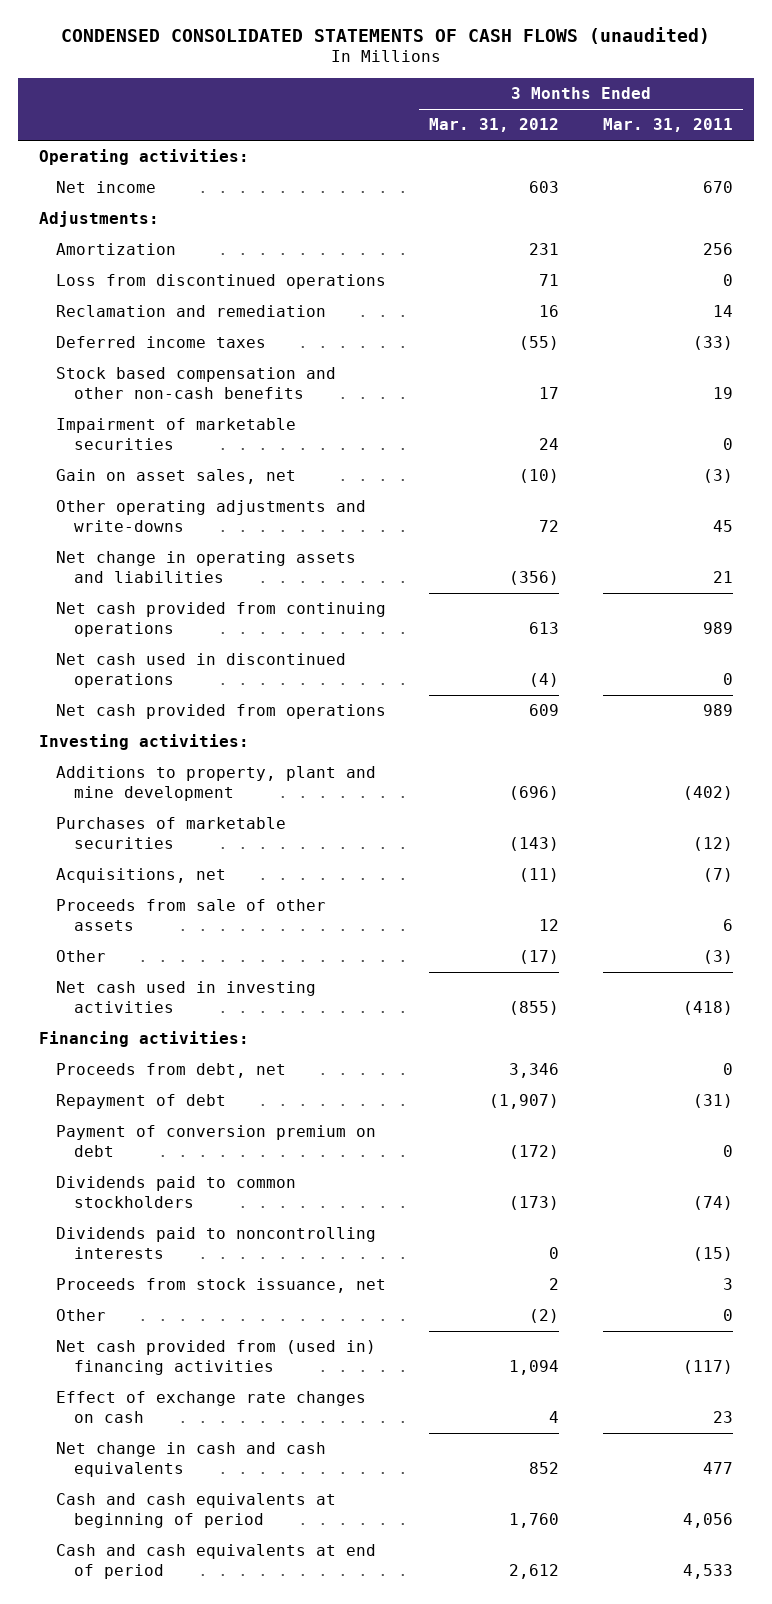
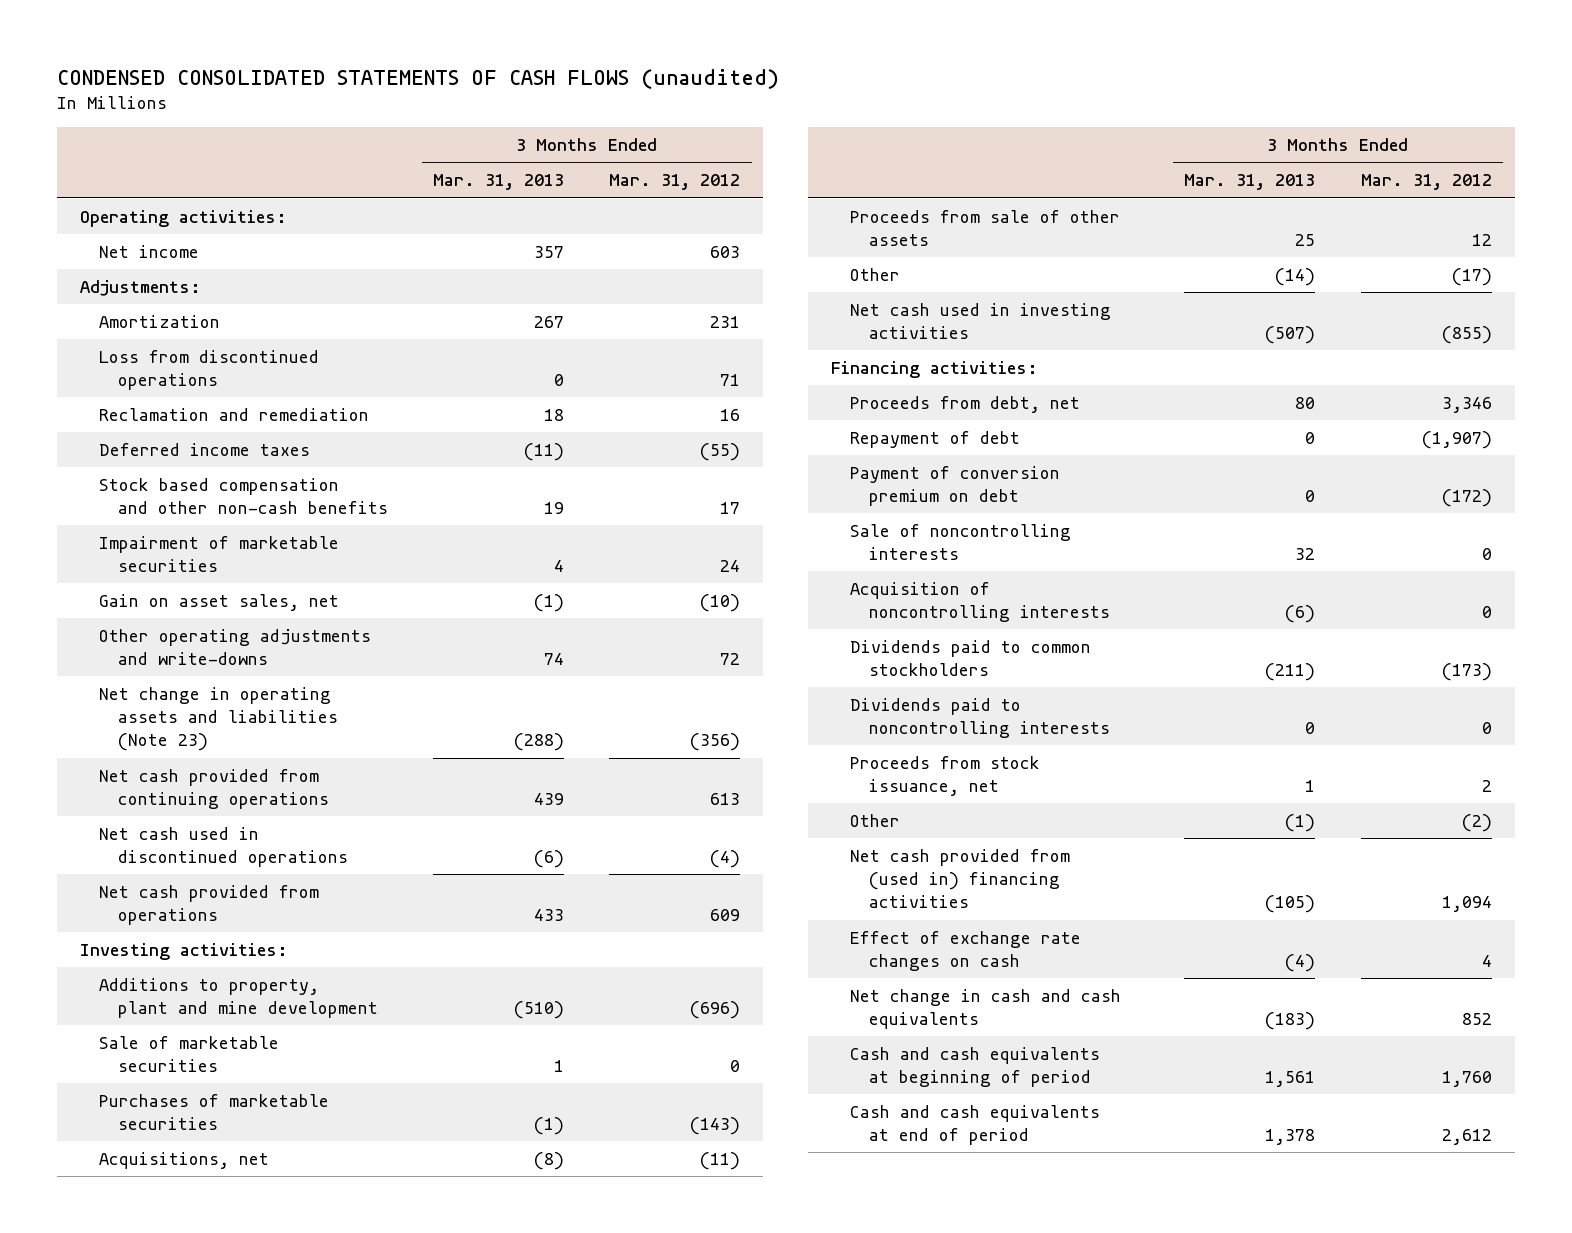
- | 3 Months Ended Mar. 31, 2012 | 3 Months Ended Mar. 31, 2011
+ | 3 Months Ended Mar. 31, 2013 | 3 Months Ended Mar. 31, 2012
- Net change in operating assets and liabilities | (356) | 21
+ Net change in operating assets and liabilities (Note 23) | (288) | (356)
+ Sale of marketable securities | 1 | 0
+ Sale of noncontrolling interests | 32 | 0
+ Acquisition of noncontrolling interests | (6) | 0

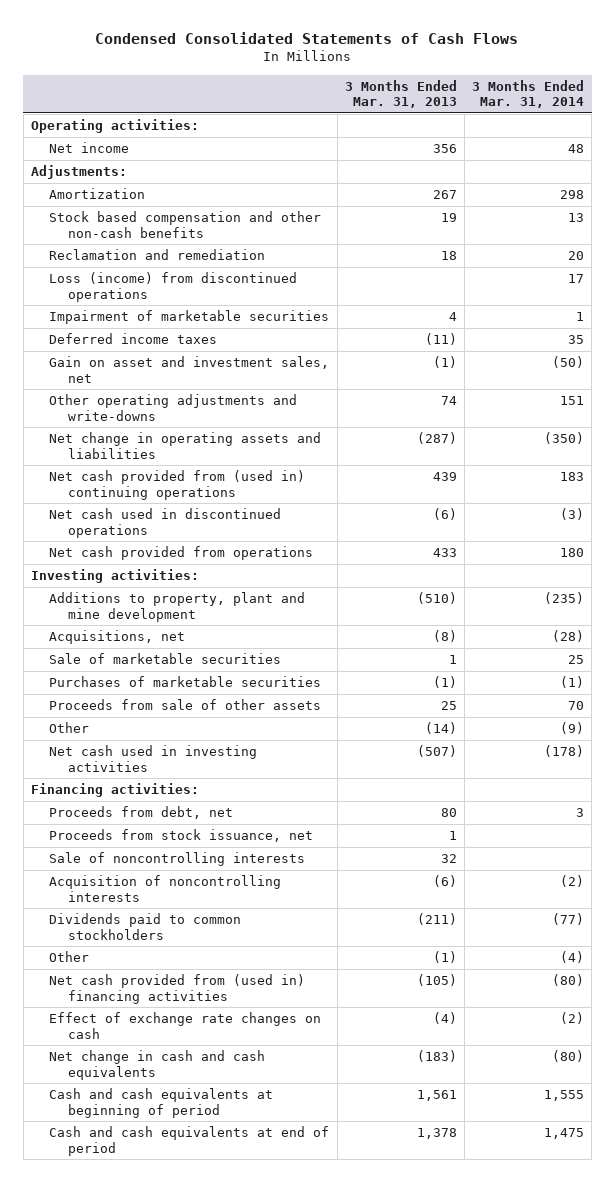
- CONDENSED CONSOLIDATED STATEMENTS OF CASH FLOWS (unaudited)
+ Condensed Consolidated Statements of Cash Flows
- | 3 Months Ended Mar. 31, 2013 | 3 Months Ended Mar. 31, 2012
+ | 3 Months Ended Mar. 31, 2013 | 3 Months Ended Mar. 31, 2014
- Net income | 357 | 603
+ Net income | 356 | 48
- Loss from discontinued operations | 0 | 71
moved down: Reclamation and remediation | 18 | 20
+ Loss (income) from discontinued operations | | 17
- Gain on asset sales, net | (1) | (10)
moved down: Deferred income taxes | (11) | 35
+ Gain on asset and investment sales, net | (1) | (50)
- Net change in operating assets and liabilities (Note 23) | (288) | (356)
- Net cash provided from continuing operations | 439 | 613
+ Net change in operating assets and liabilities | (287) | (350)
+ Net cash provided from (used in) continuing operations | 439 | 183
moved up: Acquisitions, net | (8) | (28)
- Repayment of debt | 0 | (1,907)
- Payment of conversion premium on debt | 0 | (172)
moved up: Proceeds from stock issuance, net | 1 |
- Dividends paid to noncontrolling interests | 0 | 0

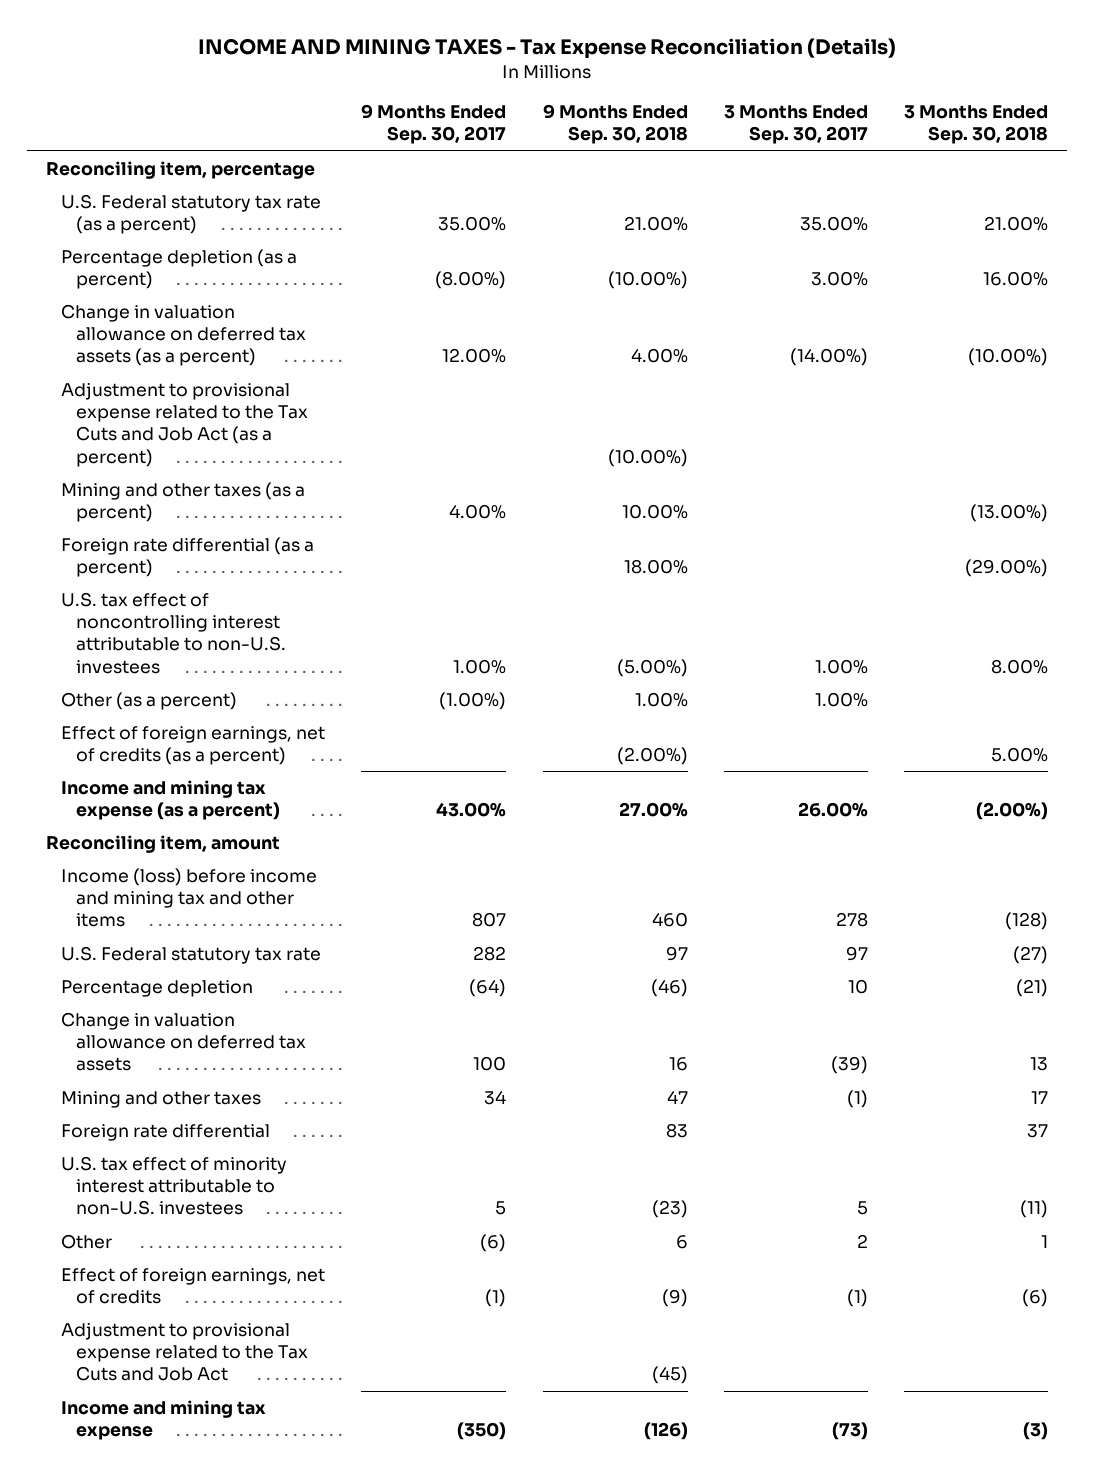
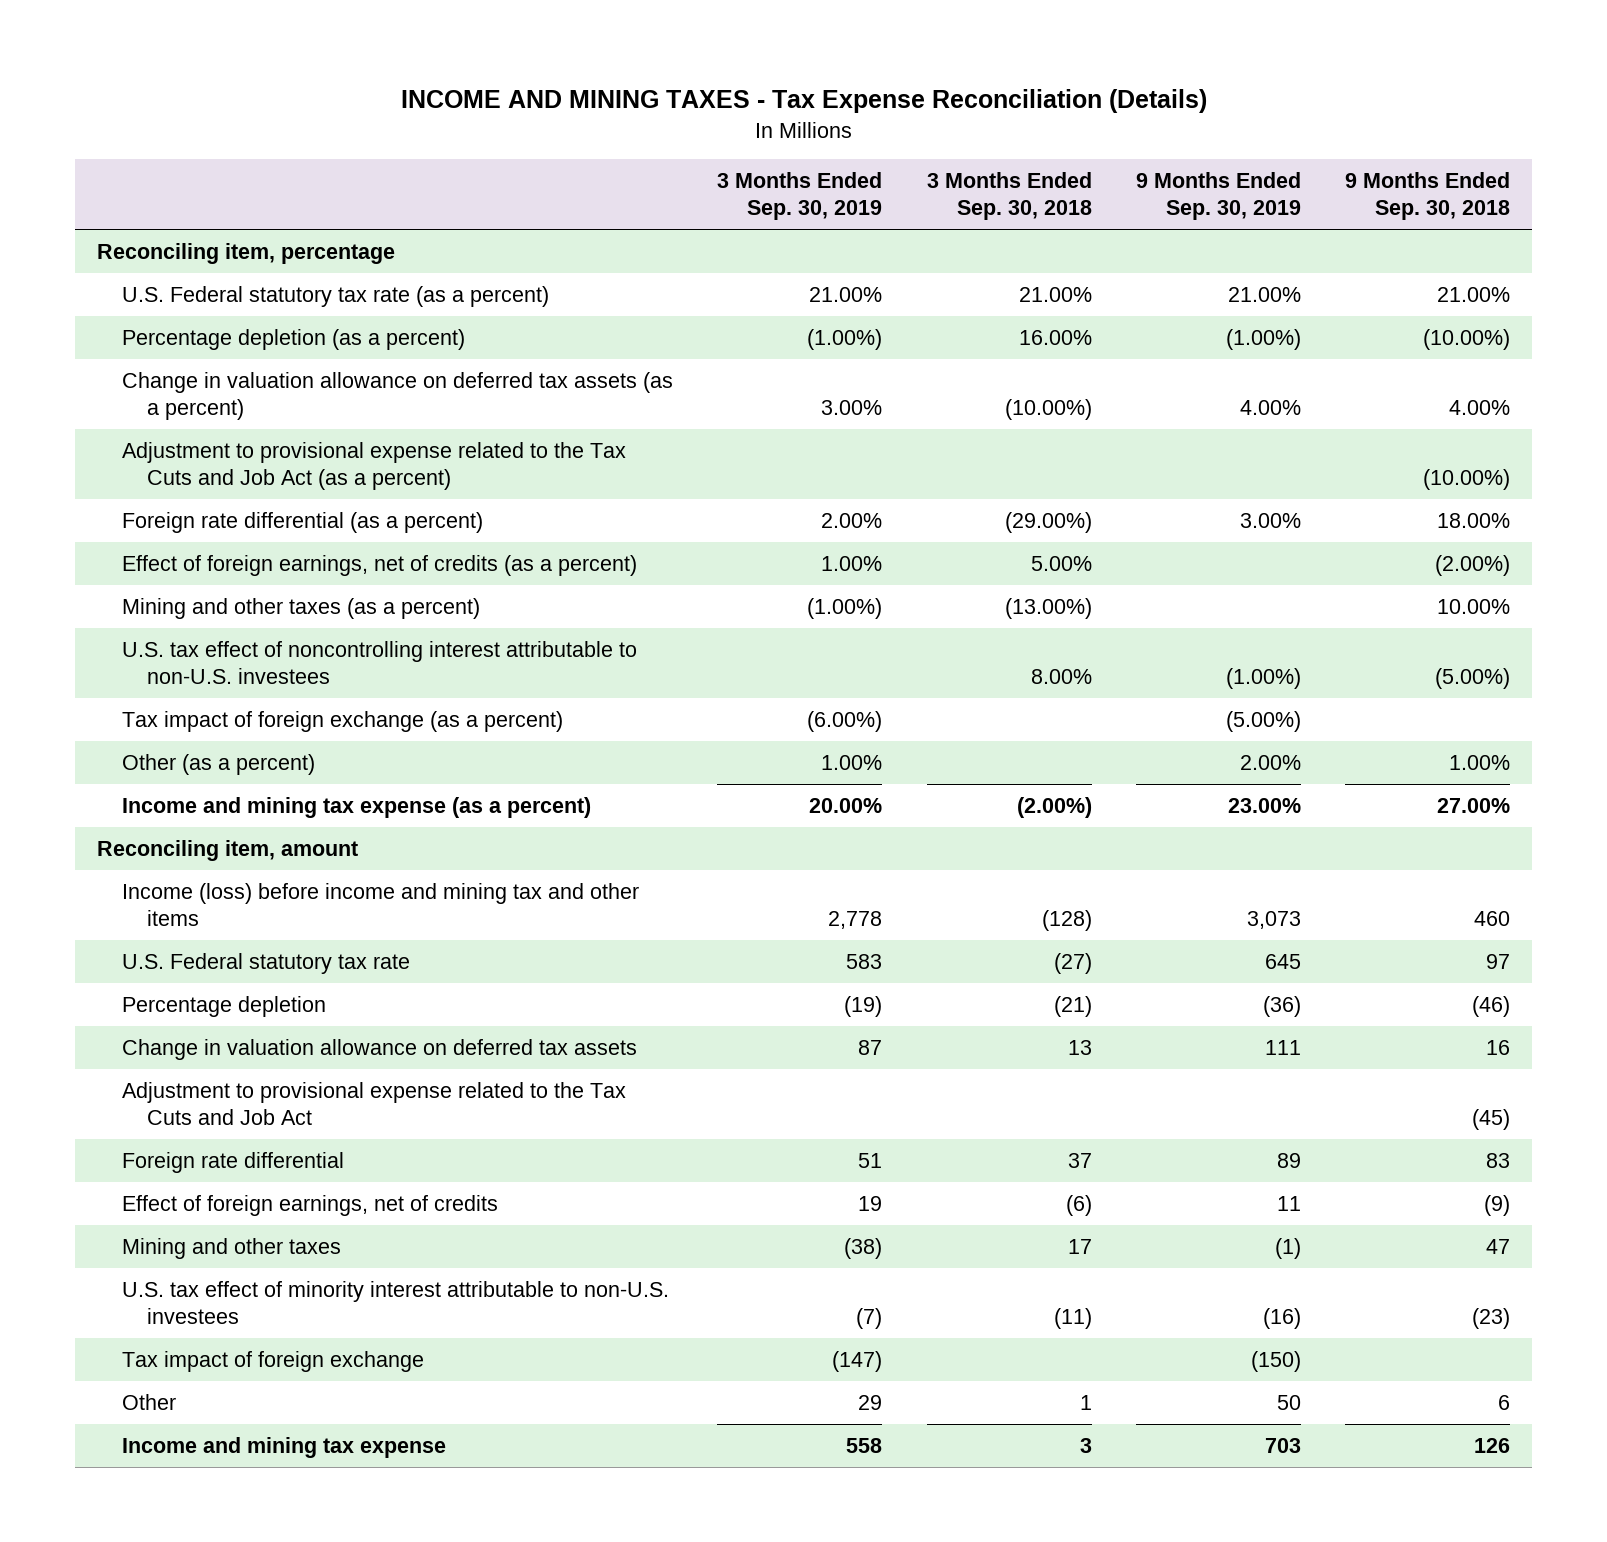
- | 9 Months Ended Sep. 30, 2017 | 9 Months Ended Sep. 30, 2018 | 3 Months Ended Sep. 30, 2017 | 3 Months Ended Sep. 30, 2018
+ | 3 Months Ended Sep. 30, 2019 | 3 Months Ended Sep. 30, 2018 | 9 Months Ended Sep. 30, 2019 | 9 Months Ended Sep. 30, 2018
moved up: Effect of foreign earnings, net of credits (as a percent) | 1.00% | 5.00% | | (2.00%)
moved down: Mining and other taxes (as a percent) | (1.00%) | (13.00%) | | 10.00%
+ Tax impact of foreign exchange (as a percent) | (6.00%) | | (5.00%) |
moved up: Adjustment to provisional expense related to the Tax Cuts and Job Act | | | | (45)
moved up: Effect of foreign earnings, net of credits | 19 | (6) | 11 | (9)
moved down: Mining and other taxes | (38) | 17 | (1) | 47
+ Tax impact of foreign exchange | (147) | | (150) |
- Income and mining tax expense | (350) | (126) | (73) | (3)
+ Income and mining tax expense | 558 | 3 | 703 | 126

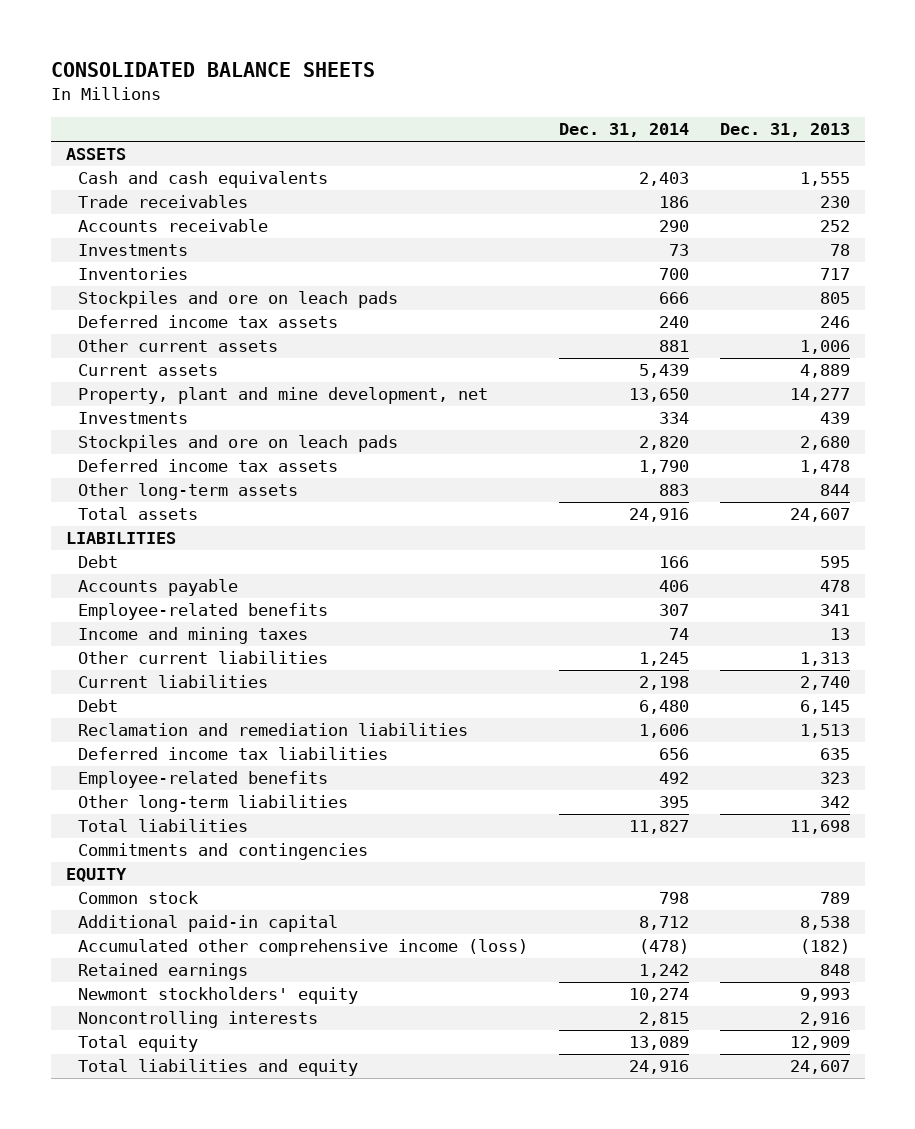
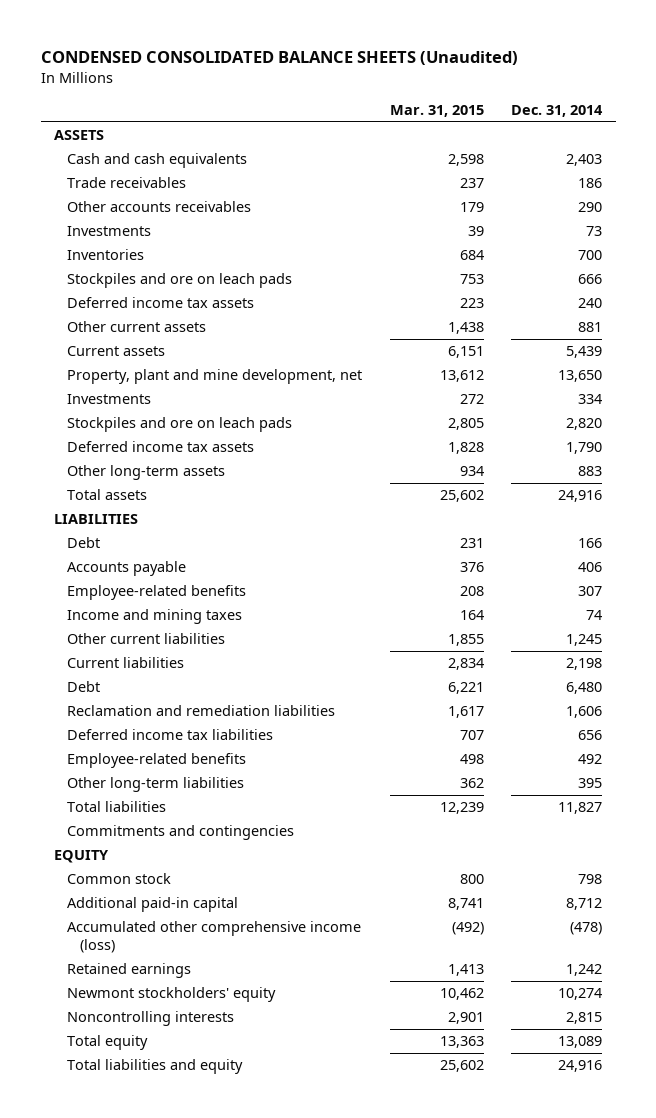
- CONSOLIDATED BALANCE SHEETS
+ CONDENSED CONSOLIDATED BALANCE SHEETS (Unaudited)
- | Dec. 31, 2014 | Dec. 31, 2013
+ | Mar. 31, 2015 | Dec. 31, 2014
- Accounts receivable | 290 | 252
+ Other accounts receivables | 179 | 290

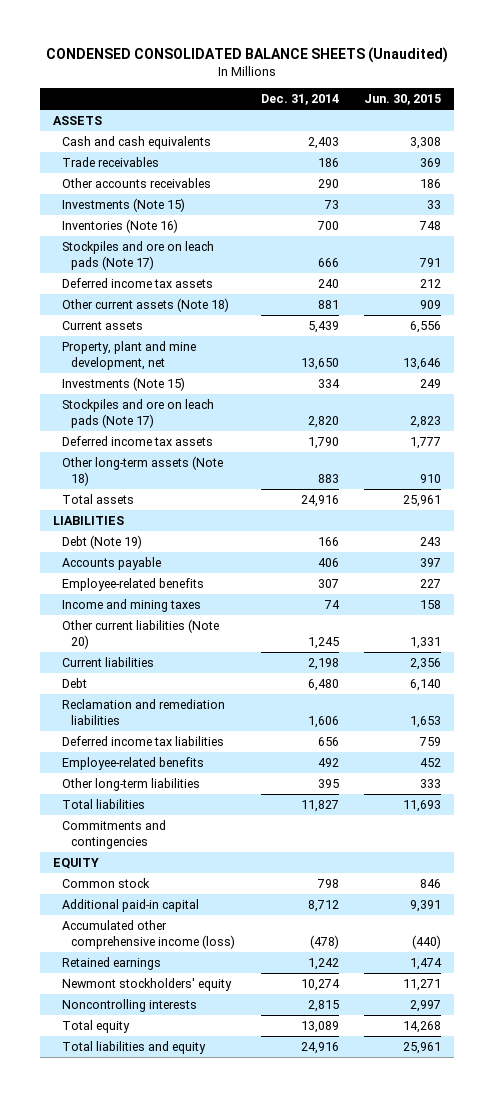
- | Mar. 31, 2015 | Dec. 31, 2014
+ | Dec. 31, 2014 | Jun. 30, 2015
- Investments | 39 | 73
- Inventories | 684 | 700
- Stockpiles and ore on leach pads | 753 | 666
+ Investments (Note 15) | 73 | 33
+ Inventories (Note 16) | 700 | 748
+ Stockpiles and ore on leach pads (Note 17) | 666 | 791
- Other current assets | 1,438 | 881
+ Other current assets (Note 18) | 881 | 909
- Investments | 272 | 334
- Stockpiles and ore on leach pads | 2,805 | 2,820
+ Investments (Note 15) | 334 | 249
+ Stockpiles and ore on leach pads (Note 17) | 2,820 | 2,823
- Other long-term assets | 934 | 883
+ Other long-term assets (Note 18) | 883 | 910
- Debt | 231 | 166
+ Debt (Note 19) | 166 | 243
- Other current liabilities | 1,855 | 1,245
+ Other current liabilities (Note 20) | 1,245 | 1,331

